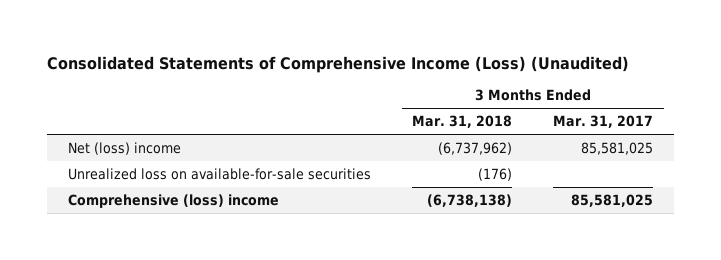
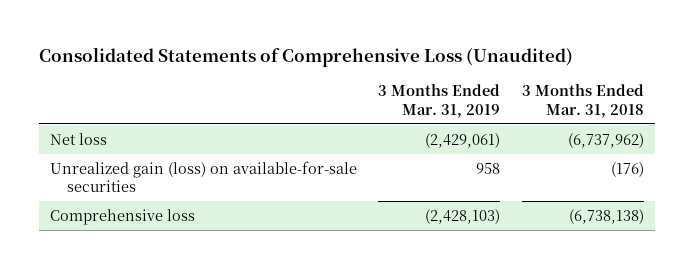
- Consolidated Statements of Comprehensive Income (Loss) (Unaudited)
+ Consolidated Statements of Comprehensive Loss (Unaudited)
- | 3 Months Ended Mar. 31, 2018 | 3 Months Ended Mar. 31, 2017
+ | 3 Months Ended Mar. 31, 2019 | 3 Months Ended Mar. 31, 2018
- Net (loss) income | (6,737,962) | 85,581,025
- Unrealized loss on available-for-sale securities | (176) |
- Comprehensive (loss) income | (6,738,138) | 85,581,025
+ Net loss | (2,429,061) | (6,737,962)
+ Unrealized gain (loss) on available-for-sale securities | 958 | (176)
+ Comprehensive loss | (2,428,103) | (6,738,138)

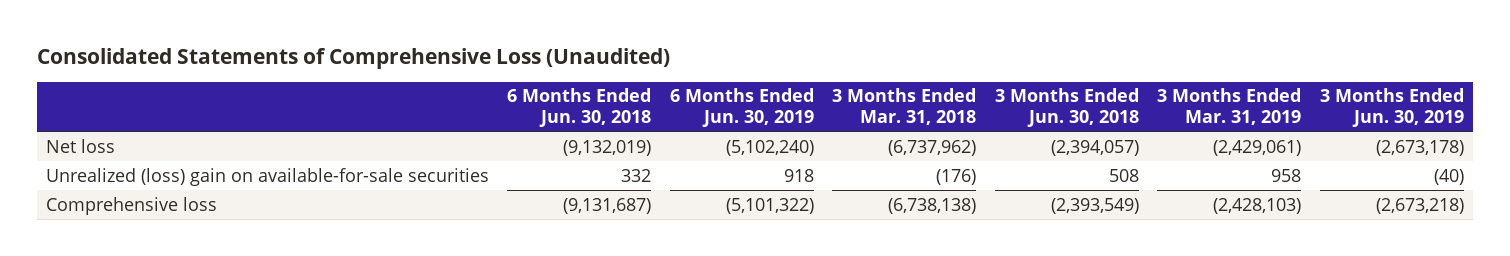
- | 3 Months Ended Mar. 31, 2019 | 3 Months Ended Mar. 31, 2018
+ | 6 Months Ended Jun. 30, 2018 | 6 Months Ended Jun. 30, 2019 | 3 Months Ended Mar. 31, 2018 | 3 Months Ended Jun. 30, 2018 | 3 Months Ended Mar. 31, 2019 | 3 Months Ended Jun. 30, 2019
- Unrealized gain (loss) on available-for-sale securities | 958 | (176)
+ Unrealized (loss) gain on available-for-sale securities | 332 | 918 | (176) | 508 | 958 | (40)

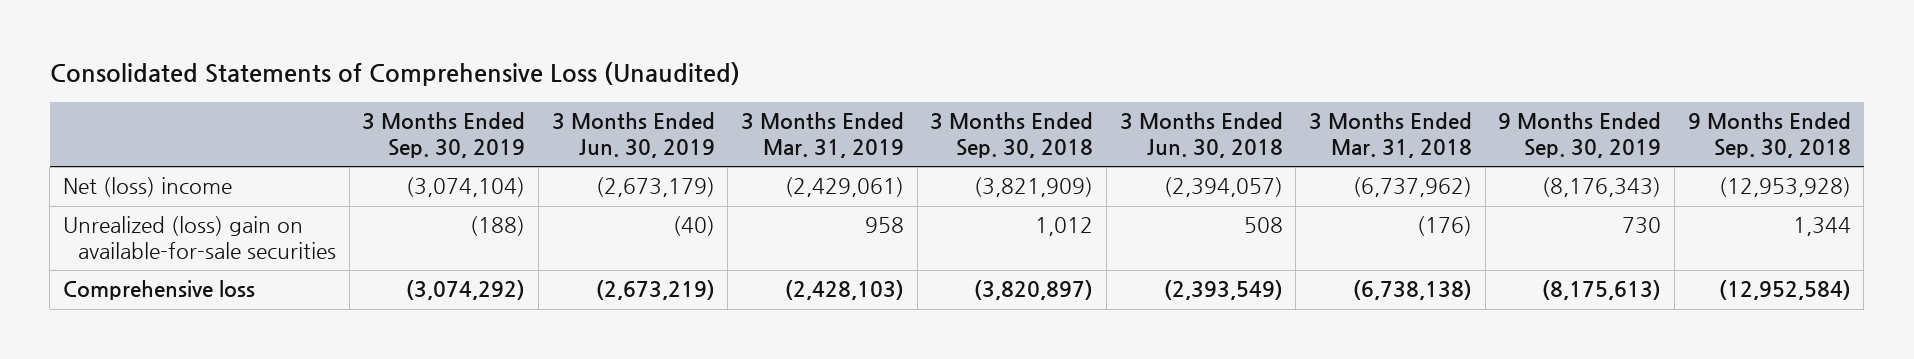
- | 6 Months Ended Jun. 30, 2018 | 6 Months Ended Jun. 30, 2019 | 3 Months Ended Mar. 31, 2018 | 3 Months Ended Jun. 30, 2018 | 3 Months Ended Mar. 31, 2019 | 3 Months Ended Jun. 30, 2019
+ | 3 Months Ended Sep. 30, 2019 | 3 Months Ended Jun. 30, 2019 | 3 Months Ended Mar. 31, 2019 | 3 Months Ended Sep. 30, 2018 | 3 Months Ended Jun. 30, 2018 | 3 Months Ended Mar. 31, 2018 | 9 Months Ended Sep. 30, 2019 | 9 Months Ended Sep. 30, 2018
- Net loss | (9,132,019) | (5,102,240) | (6,737,962) | (2,394,057) | (2,429,061) | (2,673,178)
+ Net (loss) income | (3,074,104) | (2,673,179) | (2,429,061) | (3,821,909) | (2,394,057) | (6,737,962) | (8,176,343) | (12,953,928)
- Comprehensive loss | (9,131,687) | (5,101,322) | (6,738,138) | (2,393,549) | (2,428,103) | (2,673,218)
+ Comprehensive loss | (3,074,292) | (2,673,219) | (2,428,103) | (3,820,897) | (2,393,549) | (6,738,138) | (8,175,613) | (12,952,584)

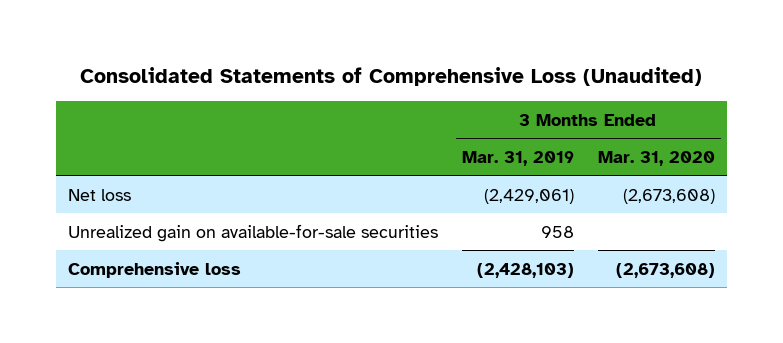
- | 3 Months Ended Sep. 30, 2019 | 3 Months Ended Jun. 30, 2019 | 3 Months Ended Mar. 31, 2019 | 3 Months Ended Sep. 30, 2018 | 3 Months Ended Jun. 30, 2018 | 3 Months Ended Mar. 31, 2018 | 9 Months Ended Sep. 30, 2019 | 9 Months Ended Sep. 30, 2018
+ | 3 Months Ended Mar. 31, 2019 | 3 Months Ended Mar. 31, 2020
- Net (loss) income | (3,074,104) | (2,673,179) | (2,429,061) | (3,821,909) | (2,394,057) | (6,737,962) | (8,176,343) | (12,953,928)
- Unrealized (loss) gain on available-for-sale securities | (188) | (40) | 958 | 1,012 | 508 | (176) | 730 | 1,344
+ Net loss | (2,429,061) | (2,673,608)
+ Unrealized gain on available-for-sale securities | 958 |

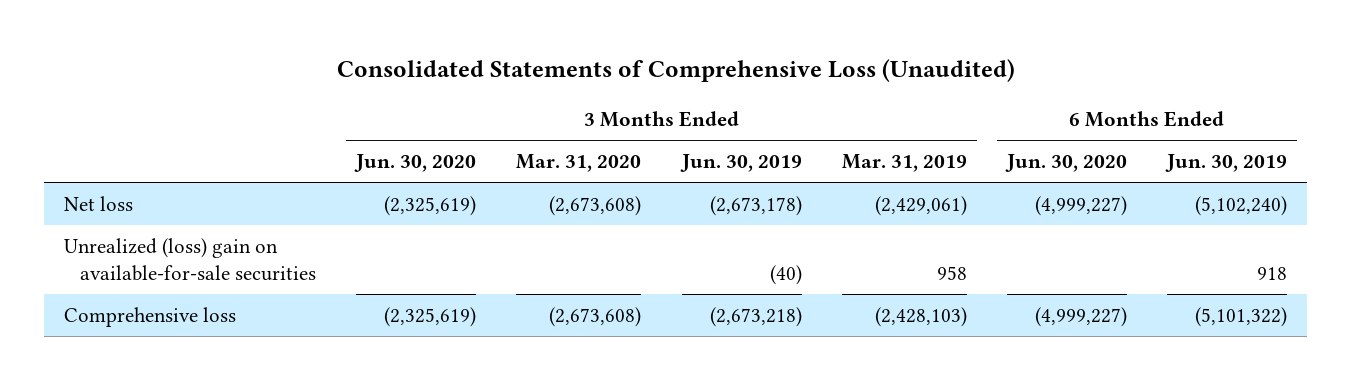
- | 3 Months Ended Mar. 31, 2019 | 3 Months Ended Mar. 31, 2020
+ | 3 Months Ended Jun. 30, 2020 | 3 Months Ended Mar. 31, 2020 | 3 Months Ended Jun. 30, 2019 | 3 Months Ended Mar. 31, 2019 | 6 Months Ended Jun. 30, 2020 | 6 Months Ended Jun. 30, 2019
- Unrealized gain on available-for-sale securities | 958 |
+ Unrealized (loss) gain on available-for-sale securities | | | (40) | 958 | | 918

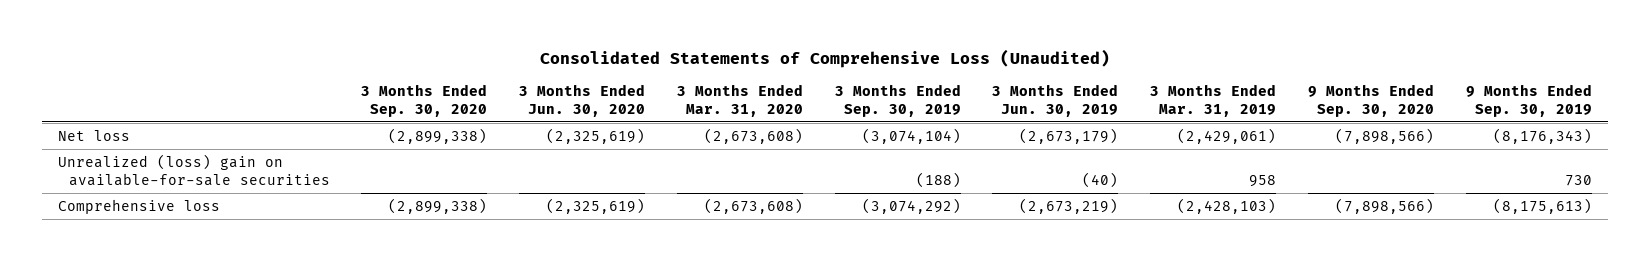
- | 3 Months Ended Jun. 30, 2020 | 3 Months Ended Mar. 31, 2020 | 3 Months Ended Jun. 30, 2019 | 3 Months Ended Mar. 31, 2019 | 6 Months Ended Jun. 30, 2020 | 6 Months Ended Jun. 30, 2019
+ | 3 Months Ended Sep. 30, 2020 | 3 Months Ended Jun. 30, 2020 | 3 Months Ended Mar. 31, 2020 | 3 Months Ended Sep. 30, 2019 | 3 Months Ended Jun. 30, 2019 | 3 Months Ended Mar. 31, 2019 | 9 Months Ended Sep. 30, 2020 | 9 Months Ended Sep. 30, 2019
- Net loss | (2,325,619) | (2,673,608) | (2,673,178) | (2,429,061) | (4,999,227) | (5,102,240)
+ Net loss | (2,899,338) | (2,325,619) | (2,673,608) | (3,074,104) | (2,673,179) | (2,429,061) | (7,898,566) | (8,176,343)
- Comprehensive loss | (2,325,619) | (2,673,608) | (2,673,218) | (2,428,103) | (4,999,227) | (5,101,322)
+ Comprehensive loss | (2,899,338) | (2,325,619) | (2,673,608) | (3,074,292) | (2,673,219) | (2,428,103) | (7,898,566) | (8,175,613)

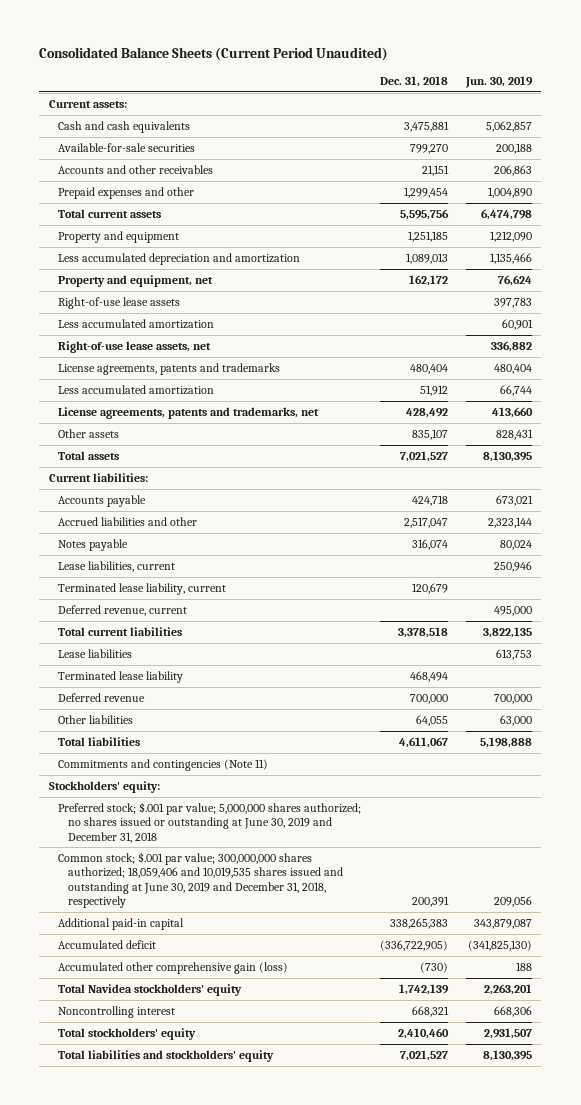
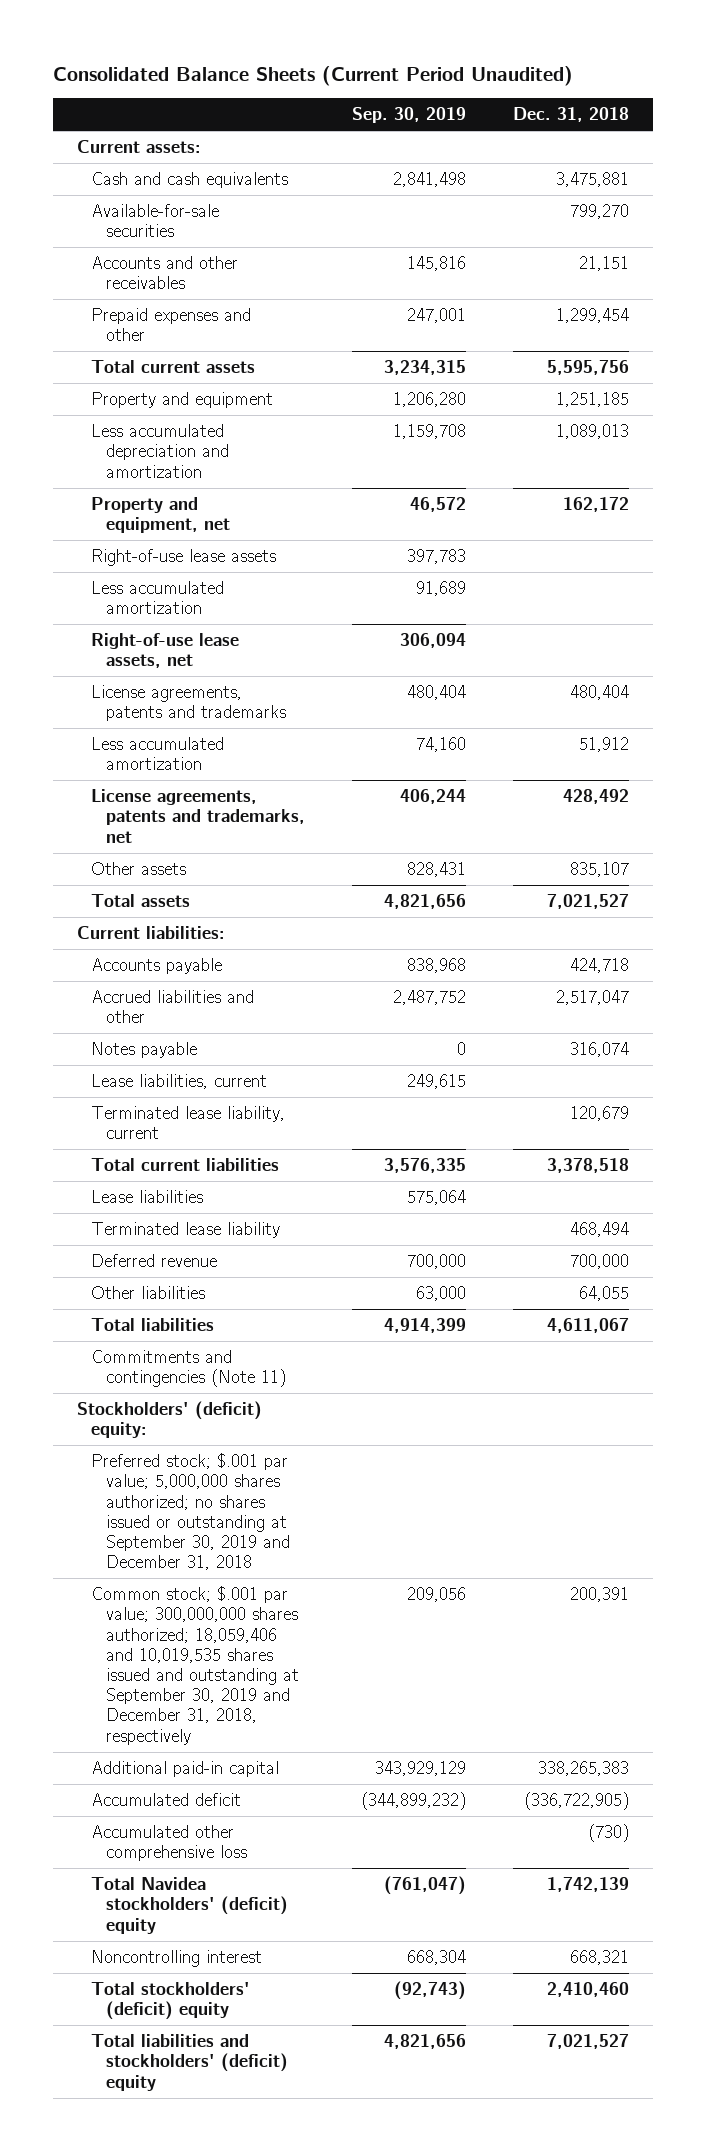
- | Dec. 31, 2018 | Jun. 30, 2019
+ | Sep. 30, 2019 | Dec. 31, 2018
- Deferred revenue, current | | 495,000
- Stockholders' equity:
- Preferred stock; $.001 par value; 5,000,000 shares authorized; no shares issued or outstanding at June 30, 2019 and December 31, 2018
- Common stock; $.001 par value; 300,000,000 shares authorized; 18,059,406 and 10,019,535 shares issued and outstanding at June 30, 2019 and December 31, 2018, respectively | 200,391 | 209,056
+ Stockholders' (deficit) equity:
+ Preferred stock; $.001 par value; 5,000,000 shares authorized; no shares issued or outstanding at September 30, 2019 and December 31, 2018
+ Common stock; $.001 par value; 300,000,000 shares authorized; 18,059,406 and 10,019,535 shares issued and outstanding at September 30, 2019 and December 31, 2018, respectively | 209,056 | 200,391
- Accumulated other comprehensive gain (loss) | (730) | 188
- Total Navidea stockholders' equity | 1,742,139 | 2,263,201
+ Accumulated other comprehensive loss | | (730)
+ Total Navidea stockholders' (deficit) equity | (761,047) | 1,742,139
- Total stockholders' equity | 2,410,460 | 2,931,507
- Total liabilities and stockholders' equity | 7,021,527 | 8,130,395
+ Total stockholders' (deficit) equity | (92,743) | 2,410,460
+ Total liabilities and stockholders' (deficit) equity | 4,821,656 | 7,021,527

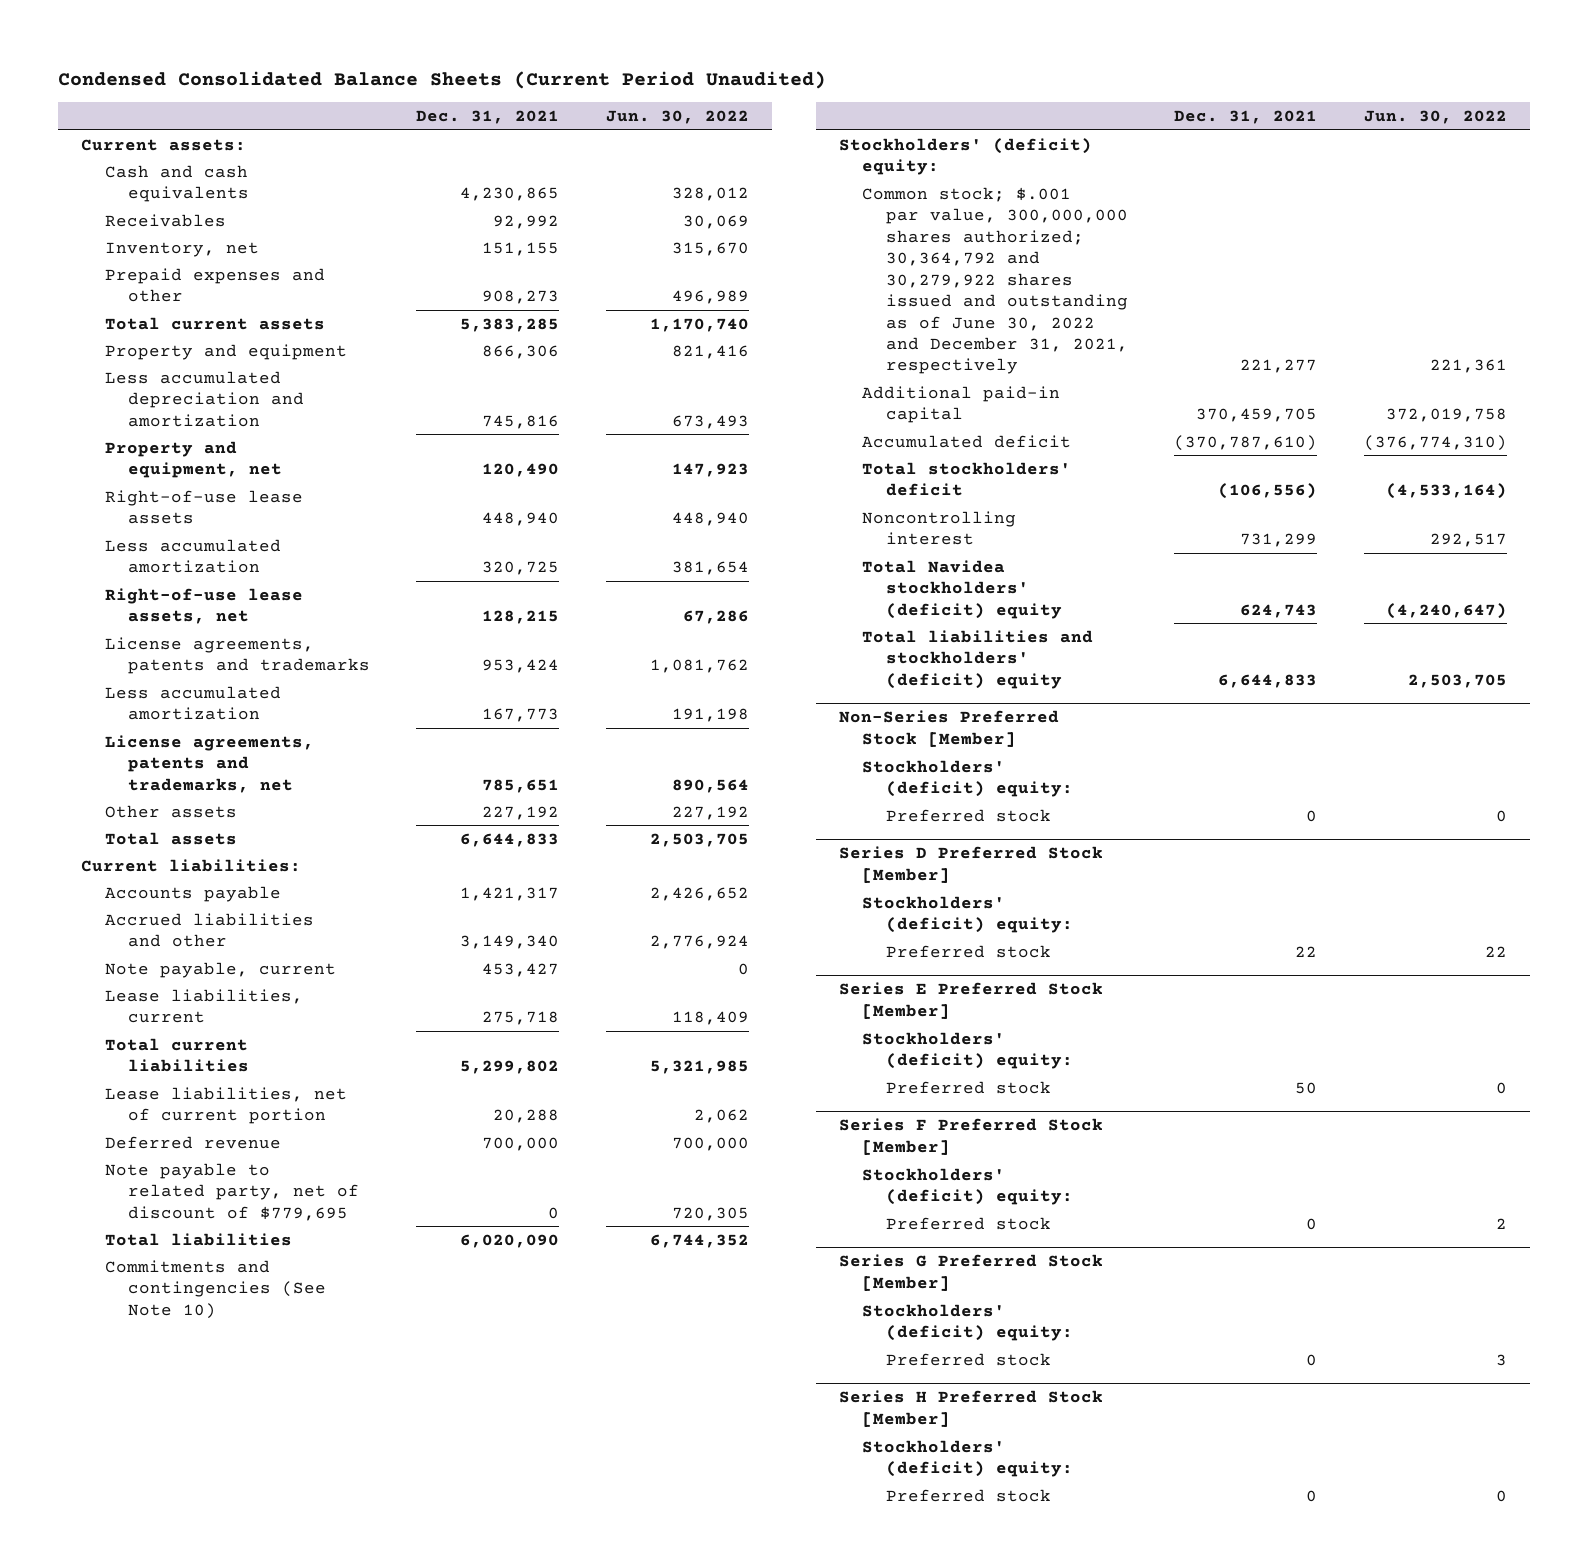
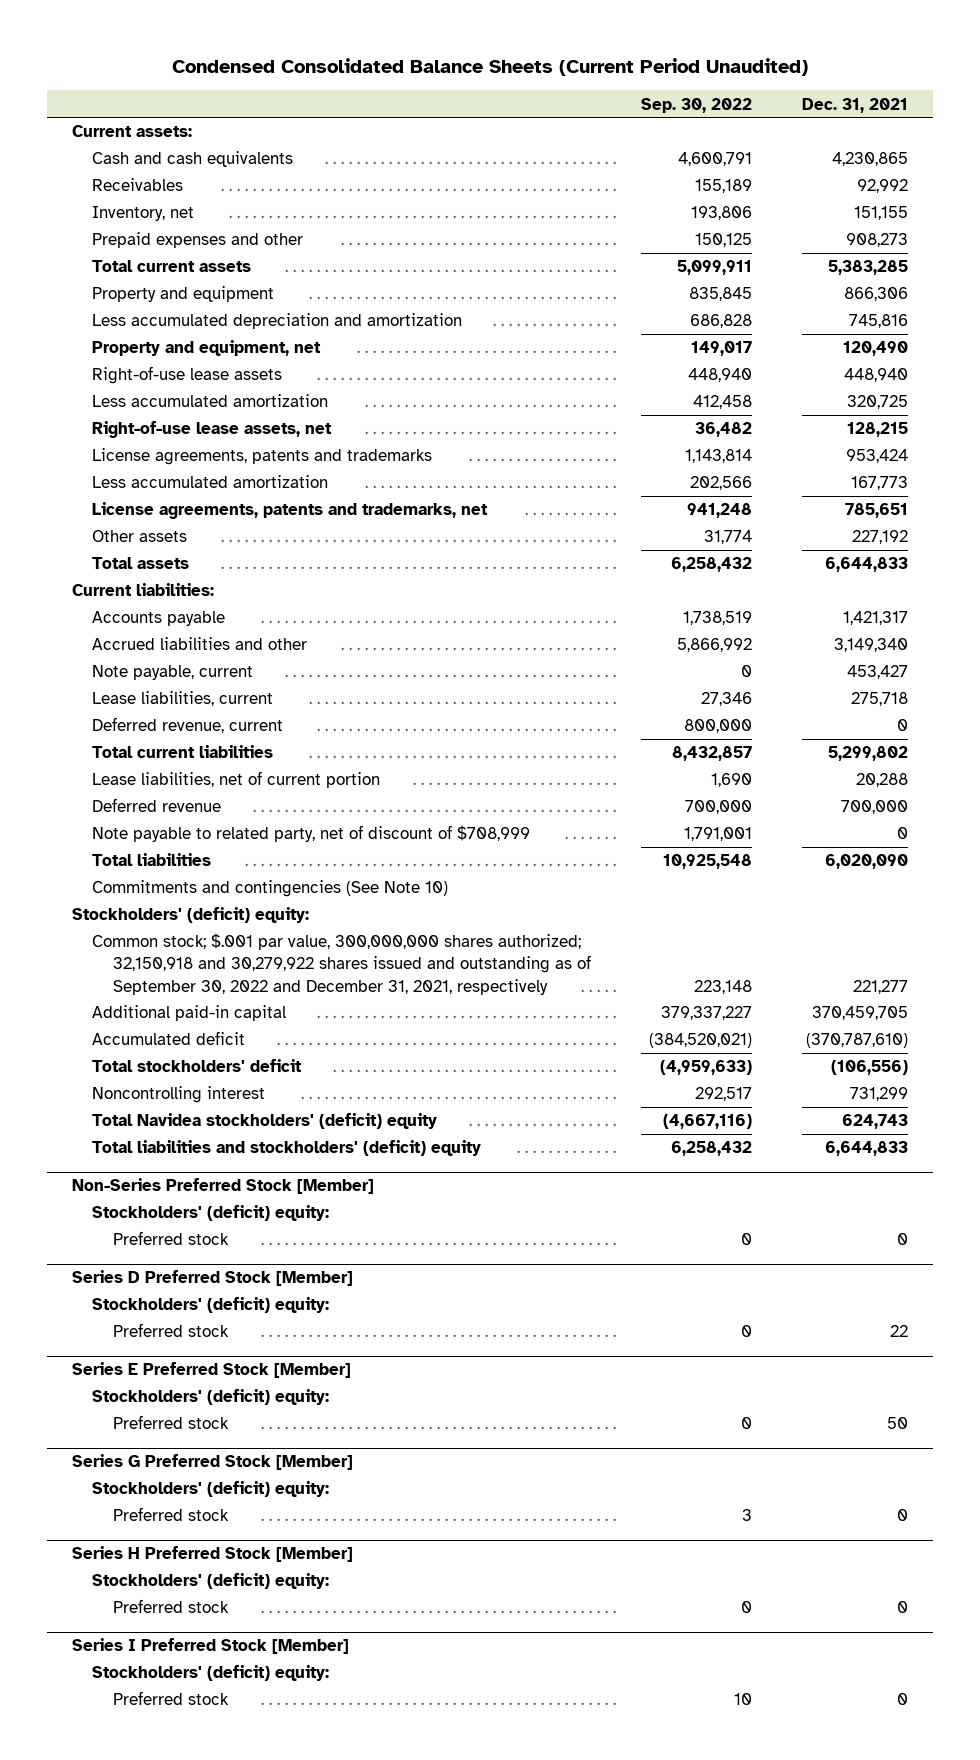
- | Dec. 31, 2021 | Jun. 30, 2022
+ | Sep. 30, 2022 | Dec. 31, 2021
+ Deferred revenue, current | 800,000 | 0
- Note payable to related party, net of discount of $779,695 | 0 | 720,305
+ Note payable to related party, net of discount of $708,999 | 1,791,001 | 0
- Common stock; $.001 par value, 300,000,000 shares authorized; 30,364,792 and 30,279,922 shares issued and outstanding as of June 30, 2022 and December 31, 2021, respectively | 221,277 | 221,361
+ Common stock; $.001 par value, 300,000,000 shares authorized; 32,150,918 and 30,279,922 shares issued and outstanding as of September 30, 2022 and December 31, 2021, respectively | 223,148 | 221,277
- Series F Preferred Stock [Member]
- Stockholders' (deficit) equity:
- Preferred stock | 0 | 2
+ Series I Preferred Stock [Member]
+ Stockholders' (deficit) equity:
+ Preferred stock | 10 | 0

